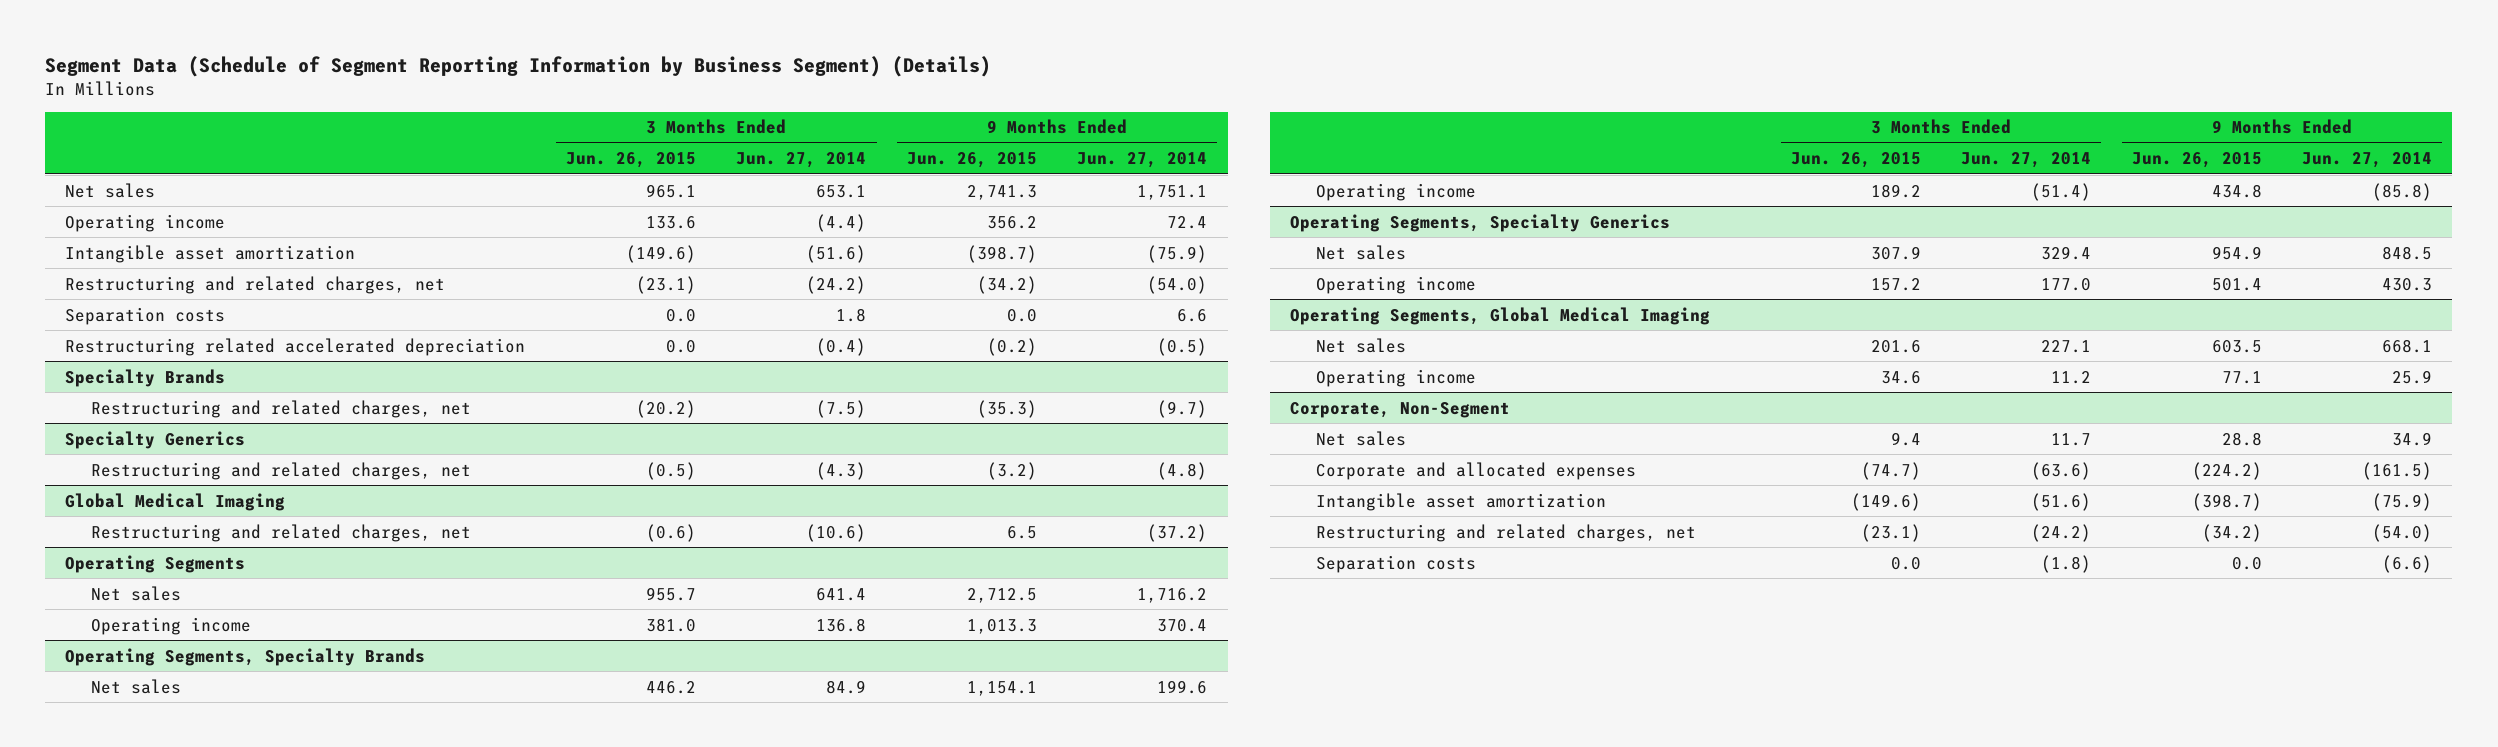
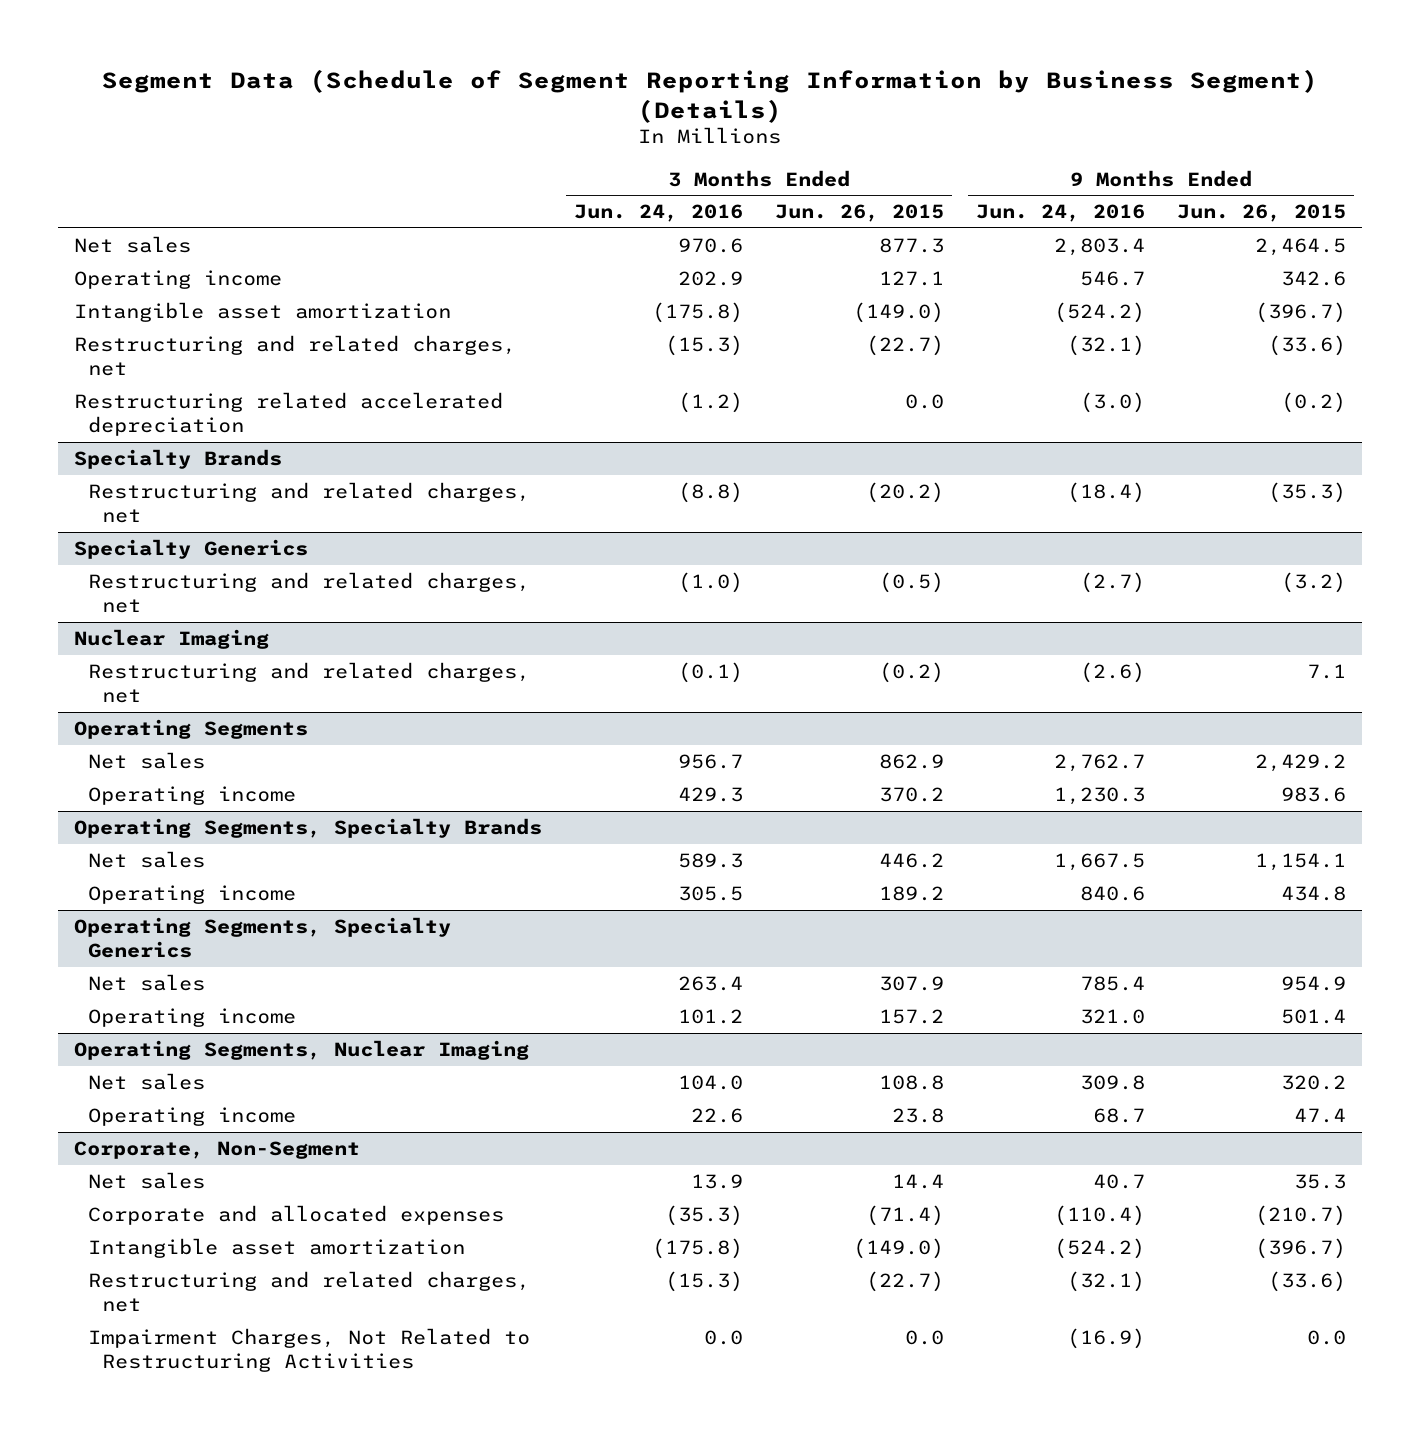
- | 3 Months Ended Jun. 26, 2015 | 3 Months Ended Jun. 27, 2014 | 9 Months Ended Jun. 26, 2015 | 9 Months Ended Jun. 27, 2014
+ | 3 Months Ended Jun. 24, 2016 | 3 Months Ended Jun. 26, 2015 | 9 Months Ended Jun. 24, 2016 | 9 Months Ended Jun. 26, 2015
- Net sales | 965.1 | 653.1 | 2,741.3 | 1,751.1
- Operating income | 133.6 | (4.4) | 356.2 | 72.4
- Intangible asset amortization | (149.6) | (51.6) | (398.7) | (75.9)
- Restructuring and related charges, net | (23.1) | (24.2) | (34.2) | (54.0)
- Separation costs | 0.0 | 1.8 | 0.0 | 6.6
+ Net sales | 970.6 | 877.3 | 2,803.4 | 2,464.5
+ Operating income | 202.9 | 127.1 | 546.7 | 342.6
+ Intangible asset amortization | (175.8) | (149.0) | (524.2) | (396.7)
+ Restructuring and related charges, net | (15.3) | (22.7) | (32.1) | (33.6)
- Global Medical Imaging
- Restructuring and related charges, net | (0.6) | (10.6) | 6.5 | (37.2)
+ Nuclear Imaging
+ Restructuring and related charges, net | (0.1) | (0.2) | (2.6) | 7.1
@ Operating Segments
- Net sales | 955.7 | 641.4 | 2,712.5 | 1,716.2
- Operating income | 381.0 | 136.8 | 1,013.3 | 370.4
+ Net sales | 956.7 | 862.9 | 2,762.7 | 2,429.2
+ Operating income | 429.3 | 370.2 | 1,230.3 | 983.6
- Operating Segments, Global Medical Imaging
- Net sales | 201.6 | 227.1 | 603.5 | 668.1
- Operating income | 34.6 | 11.2 | 77.1 | 25.9
+ Operating Segments, Nuclear Imaging
+ Net sales | 104.0 | 108.8 | 309.8 | 320.2
+ Operating income | 22.6 | 23.8 | 68.7 | 47.4
@ Corporate, Non-Segment
- Net sales | 9.4 | 11.7 | 28.8 | 34.9
- Corporate and allocated expenses | (74.7) | (63.6) | (224.2) | (161.5)
- Intangible asset amortization | (149.6) | (51.6) | (398.7) | (75.9)
- Restructuring and related charges, net | (23.1) | (24.2) | (34.2) | (54.0)
- Separation costs | 0.0 | (1.8) | 0.0 | (6.6)
+ Net sales | 13.9 | 14.4 | 40.7 | 35.3
+ Corporate and allocated expenses | (35.3) | (71.4) | (110.4) | (210.7)
+ Intangible asset amortization | (175.8) | (149.0) | (524.2) | (396.7)
+ Restructuring and related charges, net | (15.3) | (22.7) | (32.1) | (33.6)
+ Impairment Charges, Not Related to Restructuring Activities | 0.0 | 0.0 | (16.9) | 0.0

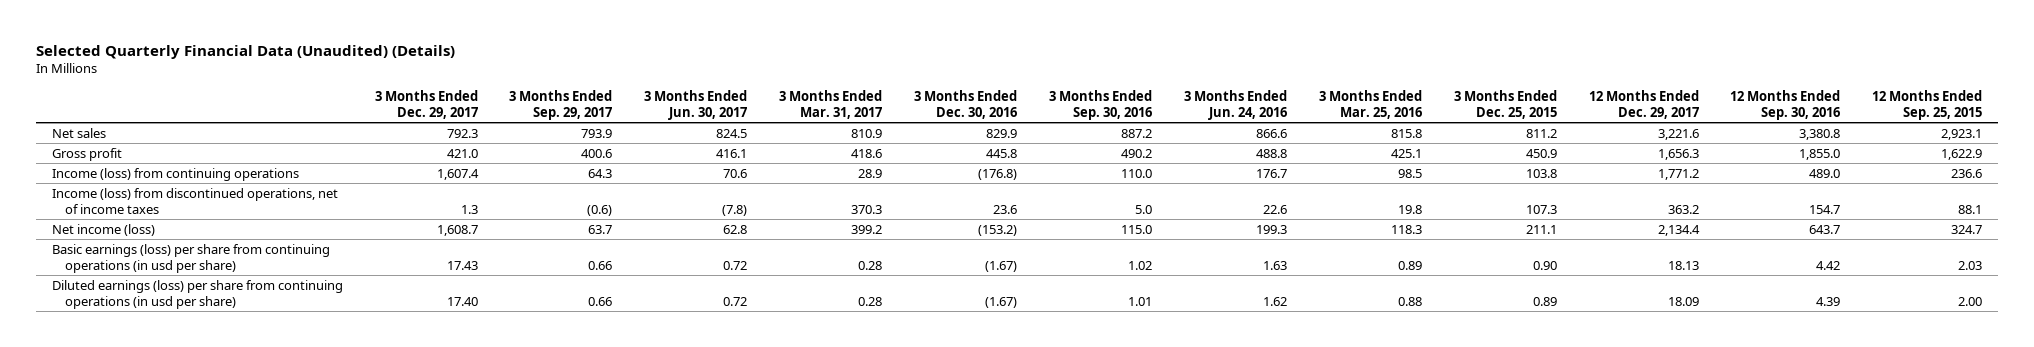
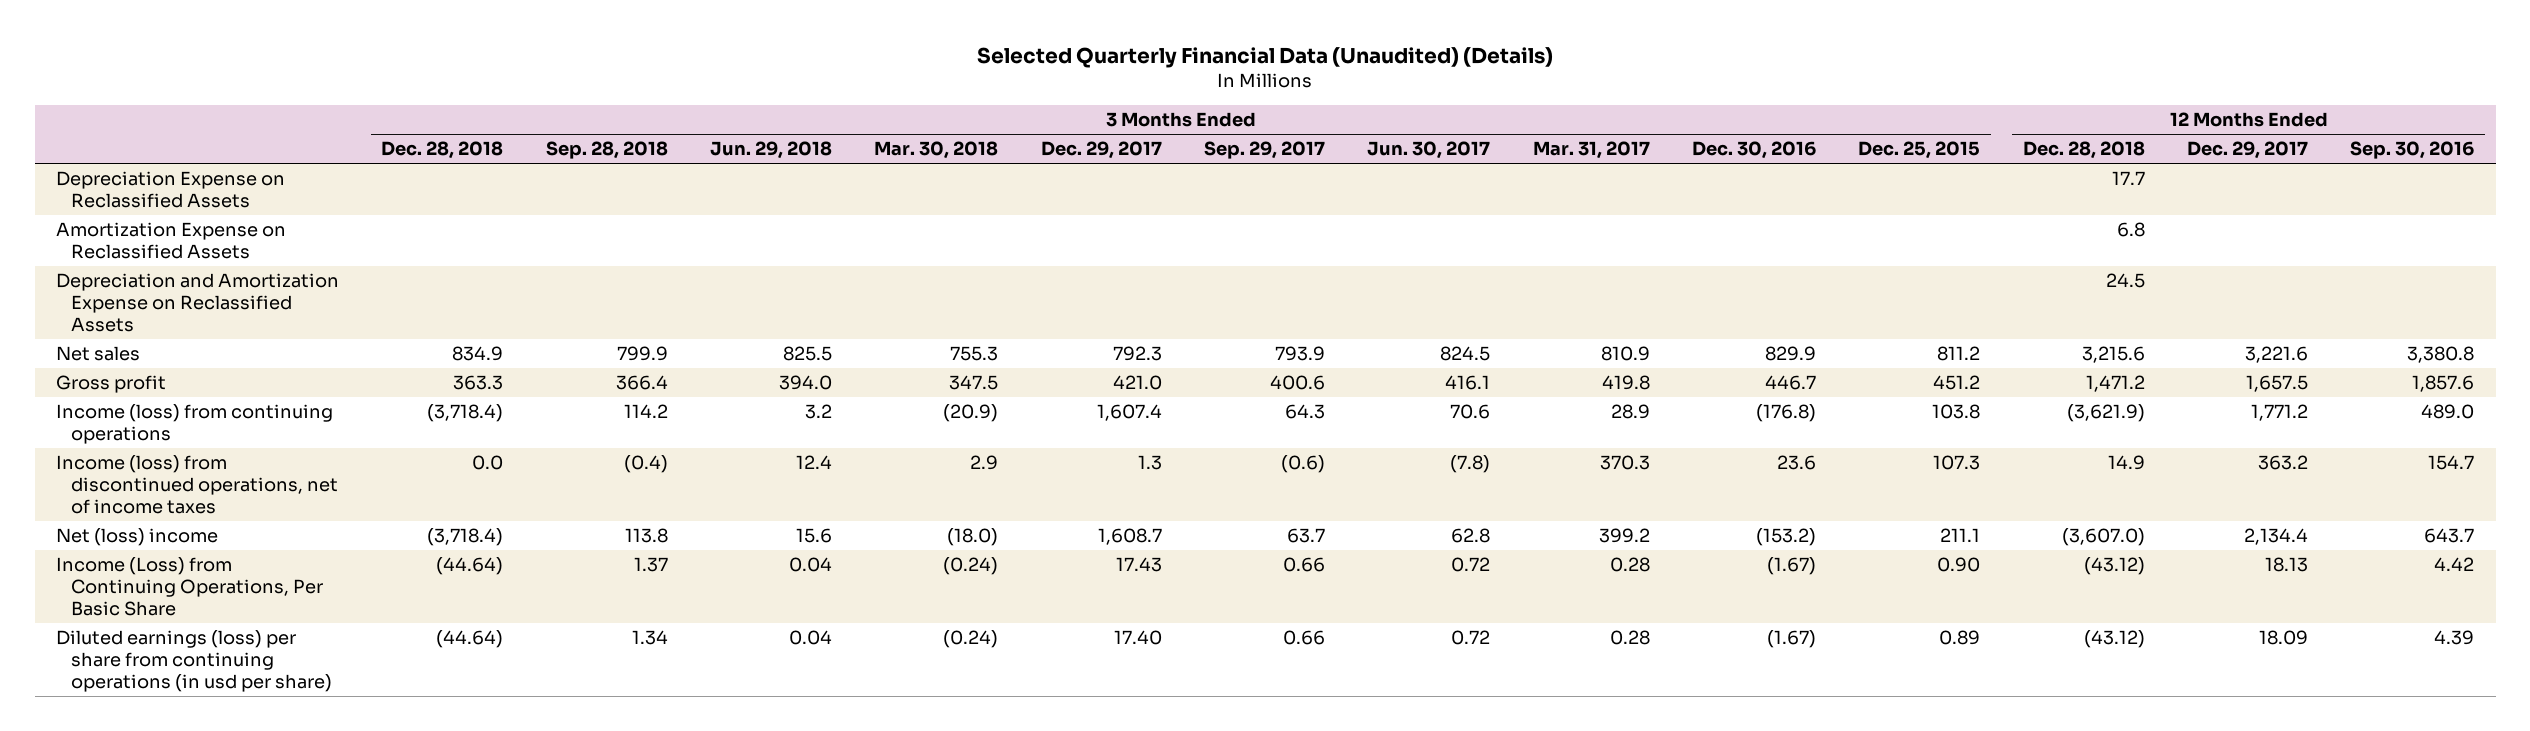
- | 3 Months Ended Dec. 29, 2017 | 3 Months Ended Sep. 29, 2017 | 3 Months Ended Jun. 30, 2017 | 3 Months Ended Mar. 31, 2017 | 3 Months Ended Dec. 30, 2016 | 3 Months Ended Sep. 30, 2016 | 3 Months Ended Jun. 24, 2016 | 3 Months Ended Mar. 25, 2016 | 3 Months Ended Dec. 25, 2015 | 12 Months Ended Dec. 29, 2017 | 12 Months Ended Sep. 30, 2016 | 12 Months Ended Sep. 25, 2015
+ | 3 Months Ended Dec. 28, 2018 | 3 Months Ended Sep. 28, 2018 | 3 Months Ended Jun. 29, 2018 | 3 Months Ended Mar. 30, 2018 | 3 Months Ended Dec. 29, 2017 | 3 Months Ended Sep. 29, 2017 | 3 Months Ended Jun. 30, 2017 | 3 Months Ended Mar. 31, 2017 | 3 Months Ended Dec. 30, 2016 | 3 Months Ended Dec. 25, 2015 | 12 Months Ended Dec. 28, 2018 | 12 Months Ended Dec. 29, 2017 | 12 Months Ended Sep. 30, 2016
+ Depreciation Expense on Reclassified Assets | | | | | | | | | | | 17.7 | |
+ Amortization Expense on Reclassified Assets | | | | | | | | | | | 6.8 | |
+ Depreciation and Amortization Expense on Reclassified Assets | | | | | | | | | | | 24.5 | |
- Gross profit | 421.0 | 400.6 | 416.1 | 418.6 | 445.8 | 490.2 | 488.8 | 425.1 | 450.9 | 1,656.3 | 1,855.0 | 1,622.9
+ Gross profit | 363.3 | 366.4 | 394.0 | 347.5 | 421.0 | 400.6 | 416.1 | 419.8 | 446.7 | 451.2 | 1,471.2 | 1,657.5 | 1,857.6
- Net income (loss) | 1,608.7 | 63.7 | 62.8 | 399.2 | (153.2) | 115.0 | 199.3 | 118.3 | 211.1 | 2,134.4 | 643.7 | 324.7
- Basic earnings (loss) per share from continuing operations (in usd per share) | 17.43 | 0.66 | 0.72 | 0.28 | (1.67) | 1.02 | 1.63 | 0.89 | 0.90 | 18.13 | 4.42 | 2.03
+ Net (loss) income | (3,718.4) | 113.8 | 15.6 | (18.0) | 1,608.7 | 63.7 | 62.8 | 399.2 | (153.2) | 211.1 | (3,607.0) | 2,134.4 | 643.7
+ Income (Loss) from Continuing Operations, Per Basic Share | (44.64) | 1.37 | 0.04 | (0.24) | 17.43 | 0.66 | 0.72 | 0.28 | (1.67) | 0.90 | (43.12) | 18.13 | 4.42

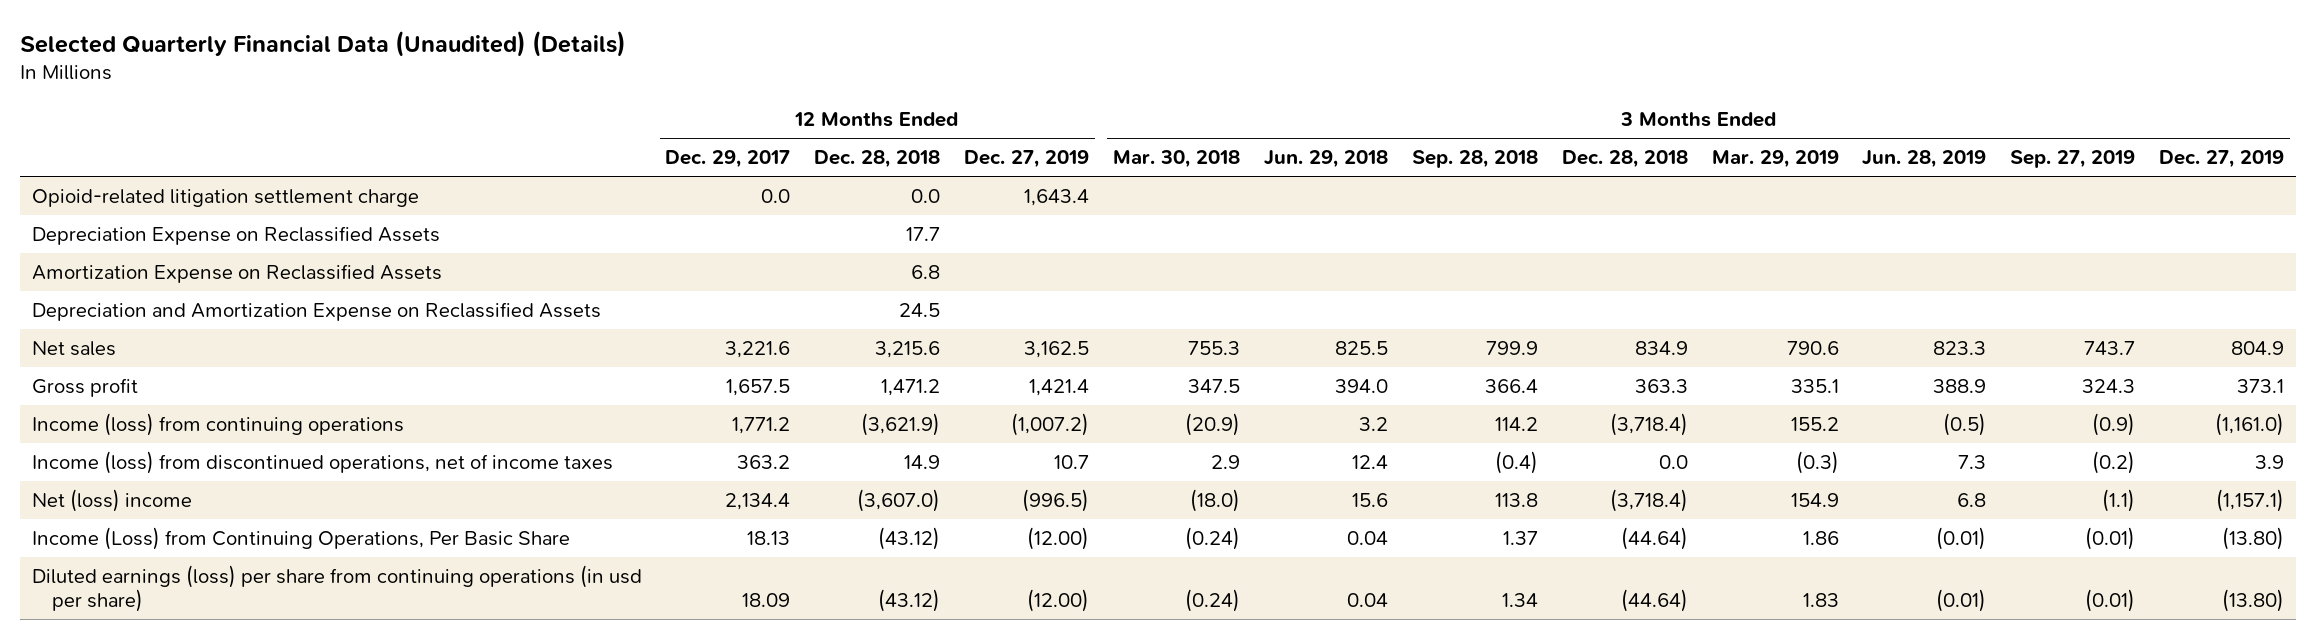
- | 3 Months Ended Dec. 28, 2018 | 3 Months Ended Sep. 28, 2018 | 3 Months Ended Jun. 29, 2018 | 3 Months Ended Mar. 30, 2018 | 3 Months Ended Dec. 29, 2017 | 3 Months Ended Sep. 29, 2017 | 3 Months Ended Jun. 30, 2017 | 3 Months Ended Mar. 31, 2017 | 3 Months Ended Dec. 30, 2016 | 3 Months Ended Dec. 25, 2015 | 12 Months Ended Dec. 28, 2018 | 12 Months Ended Dec. 29, 2017 | 12 Months Ended Sep. 30, 2016
+ | 12 Months Ended Dec. 29, 2017 | 12 Months Ended Dec. 28, 2018 | 12 Months Ended Dec. 27, 2019 | 3 Months Ended Mar. 30, 2018 | 3 Months Ended Jun. 29, 2018 | 3 Months Ended Sep. 28, 2018 | 3 Months Ended Dec. 28, 2018 | 3 Months Ended Mar. 29, 2019 | 3 Months Ended Jun. 28, 2019 | 3 Months Ended Sep. 27, 2019 | 3 Months Ended Dec. 27, 2019
+ Opioid-related litigation settlement charge | 0.0 | 0.0 | 1,643.4 | | | | | | | |

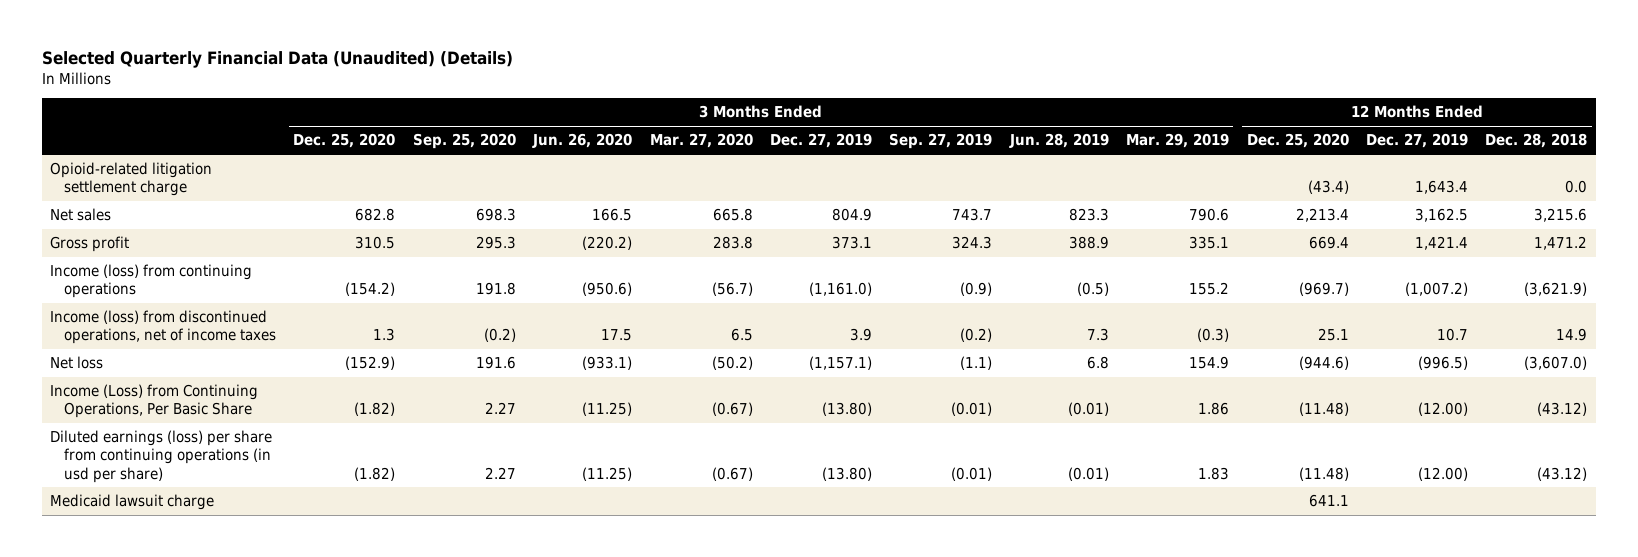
- | 12 Months Ended Dec. 29, 2017 | 12 Months Ended Dec. 28, 2018 | 12 Months Ended Dec. 27, 2019 | 3 Months Ended Mar. 30, 2018 | 3 Months Ended Jun. 29, 2018 | 3 Months Ended Sep. 28, 2018 | 3 Months Ended Dec. 28, 2018 | 3 Months Ended Mar. 29, 2019 | 3 Months Ended Jun. 28, 2019 | 3 Months Ended Sep. 27, 2019 | 3 Months Ended Dec. 27, 2019
+ | 3 Months Ended Dec. 25, 2020 | 3 Months Ended Sep. 25, 2020 | 3 Months Ended Jun. 26, 2020 | 3 Months Ended Mar. 27, 2020 | 3 Months Ended Dec. 27, 2019 | 3 Months Ended Sep. 27, 2019 | 3 Months Ended Jun. 28, 2019 | 3 Months Ended Mar. 29, 2019 | 12 Months Ended Dec. 25, 2020 | 12 Months Ended Dec. 27, 2019 | 12 Months Ended Dec. 28, 2018
- Depreciation Expense on Reclassified Assets | | 17.7 | | | | | | | | |
- Amortization Expense on Reclassified Assets | | 6.8 | | | | | | | | |
- Depreciation and Amortization Expense on Reclassified Assets | | 24.5 | | | | | | | | |
- Net (loss) income | 2,134.4 | (3,607.0) | (996.5) | (18.0) | 15.6 | 113.8 | (3,718.4) | 154.9 | 6.8 | (1.1) | (1,157.1)
+ Net loss | (152.9) | 191.6 | (933.1) | (50.2) | (1,157.1) | (1.1) | 6.8 | 154.9 | (944.6) | (996.5) | (3,607.0)
+ Medicaid lawsuit charge | | | | | | | | | 641.1 | |

